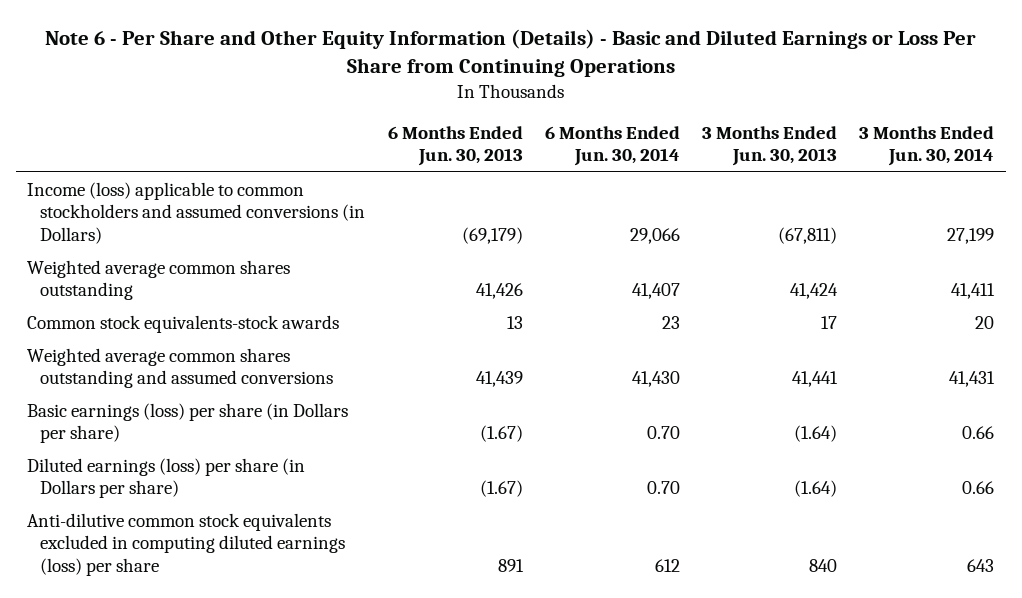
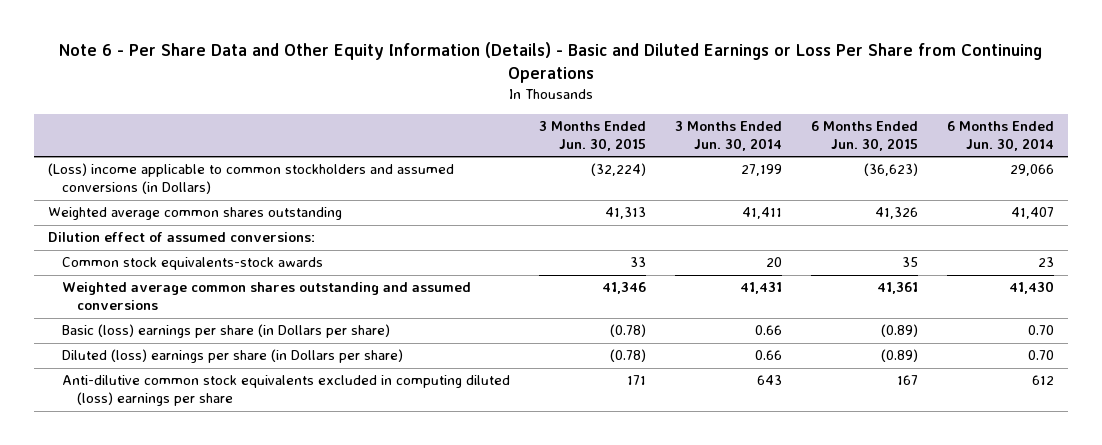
- Note 6 - Per Share and Other Equity Information (Details) - Basic and Diluted Earnings or Loss Per Share from Continuing Operations
+ Note 6 - Per Share Data and Other Equity Information (Details) - Basic and Diluted Earnings or Loss Per Share from Continuing Operations
- | 6 Months Ended Jun. 30, 2013 | 6 Months Ended Jun. 30, 2014 | 3 Months Ended Jun. 30, 2013 | 3 Months Ended Jun. 30, 2014
+ | 3 Months Ended Jun. 30, 2015 | 3 Months Ended Jun. 30, 2014 | 6 Months Ended Jun. 30, 2015 | 6 Months Ended Jun. 30, 2014
- Income (loss) applicable to common stockholders and assumed conversions (in Dollars) | (69,179) | 29,066 | (67,811) | 27,199
+ (Loss) income applicable to common stockholders and assumed conversions (in Dollars) | (32,224) | 27,199 | (36,623) | 29,066
+ Dilution effect of assumed conversions:
- Basic earnings (loss) per share (in Dollars per share) | (1.67) | 0.70 | (1.64) | 0.66
- Diluted earnings (loss) per share (in Dollars per share) | (1.67) | 0.70 | (1.64) | 0.66
- Anti-dilutive common stock equivalents excluded in computing diluted earnings (loss) per share | 891 | 612 | 840 | 643
+ Basic (loss) earnings per share (in Dollars per share) | (0.78) | 0.66 | (0.89) | 0.70
+ Diluted (loss) earnings per share (in Dollars per share) | (0.78) | 0.66 | (0.89) | 0.70
+ Anti-dilutive common stock equivalents excluded in computing diluted (loss) earnings per share | 171 | 643 | 167 | 612

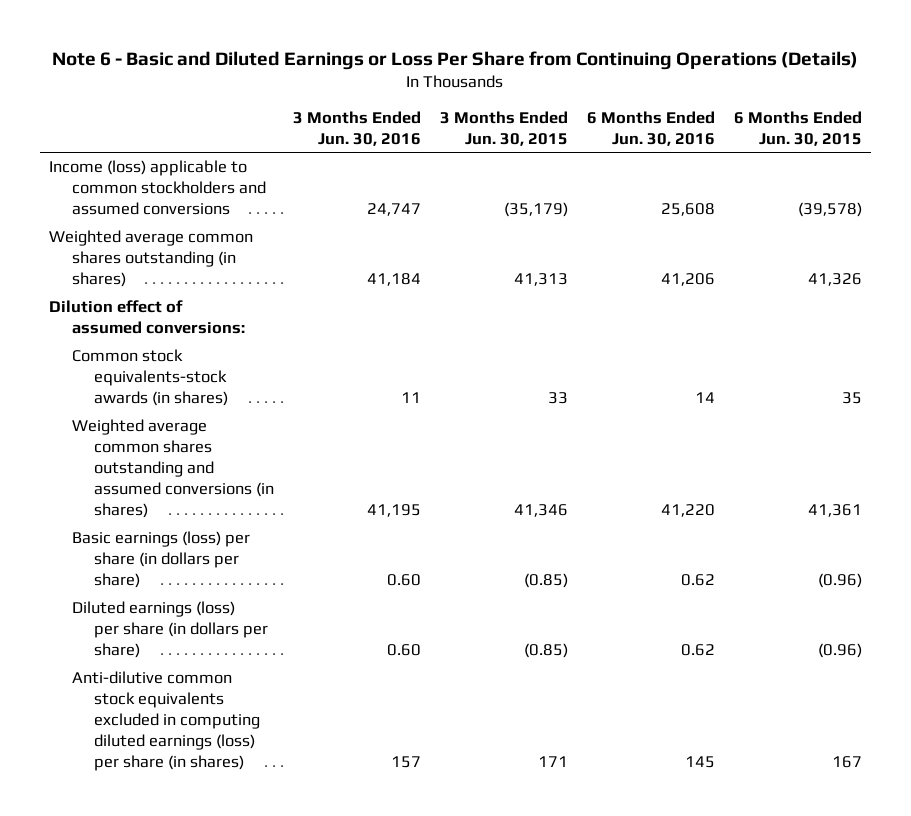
- Note 6 - Per Share Data and Other Equity Information (Details) - Basic and Diluted Earnings or Loss Per Share from Continuing Operations
+ Note 6 - Basic and Diluted Earnings or Loss Per Share from Continuing Operations (Details)
- | 3 Months Ended Jun. 30, 2015 | 3 Months Ended Jun. 30, 2014 | 6 Months Ended Jun. 30, 2015 | 6 Months Ended Jun. 30, 2014
+ | 3 Months Ended Jun. 30, 2016 | 3 Months Ended Jun. 30, 2015 | 6 Months Ended Jun. 30, 2016 | 6 Months Ended Jun. 30, 2015
- (Loss) income applicable to common stockholders and assumed conversions (in Dollars) | (32,224) | 27,199 | (36,623) | 29,066
- Weighted average common shares outstanding | 41,313 | 41,411 | 41,326 | 41,407
+ Income (loss) applicable to common stockholders and assumed conversions | 24,747 | (35,179) | 25,608 | (39,578)
+ Weighted average common shares outstanding (in shares) | 41,184 | 41,313 | 41,206 | 41,326
- Common stock equivalents-stock awards | 33 | 20 | 35 | 23
- Weighted average common shares outstanding and assumed conversions | 41,346 | 41,431 | 41,361 | 41,430
- Basic (loss) earnings per share (in Dollars per share) | (0.78) | 0.66 | (0.89) | 0.70
- Diluted (loss) earnings per share (in Dollars per share) | (0.78) | 0.66 | (0.89) | 0.70
- Anti-dilutive common stock equivalents excluded in computing diluted (loss) earnings per share | 171 | 643 | 167 | 612
+ Common stock equivalents-stock awards (in shares) | 11 | 33 | 14 | 35
+ Weighted average common shares outstanding and assumed conversions (in shares) | 41,195 | 41,346 | 41,220 | 41,361
+ Basic earnings (loss) per share (in dollars per share) | 0.60 | (0.85) | 0.62 | (0.96)
+ Diluted earnings (loss) per share (in dollars per share) | 0.60 | (0.85) | 0.62 | (0.96)
+ Anti-dilutive common stock equivalents excluded in computing diluted earnings (loss) per share (in shares) | 157 | 171 | 145 | 167

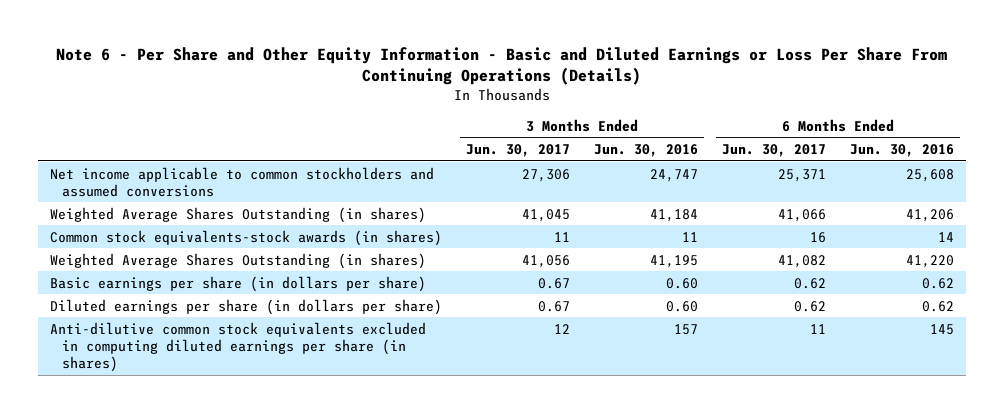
- Note 6 - Basic and Diluted Earnings or Loss Per Share from Continuing Operations (Details)
+ Note 6 - Per Share and Other Equity Information - Basic and Diluted Earnings or Loss Per Share From Continuing Operations (Details)
- | 3 Months Ended Jun. 30, 2016 | 3 Months Ended Jun. 30, 2015 | 6 Months Ended Jun. 30, 2016 | 6 Months Ended Jun. 30, 2015
+ | 3 Months Ended Jun. 30, 2017 | 3 Months Ended Jun. 30, 2016 | 6 Months Ended Jun. 30, 2017 | 6 Months Ended Jun. 30, 2016
- Income (loss) applicable to common stockholders and assumed conversions | 24,747 | (35,179) | 25,608 | (39,578)
- Weighted average common shares outstanding (in shares) | 41,184 | 41,313 | 41,206 | 41,326
- Dilution effect of assumed conversions:
+ Net income applicable to common stockholders and assumed conversions | 27,306 | 24,747 | 25,371 | 25,608
+ Weighted Average Shares Outstanding (in shares) | 41,045 | 41,184 | 41,066 | 41,206
- Weighted average common shares outstanding and assumed conversions (in shares) | 41,195 | 41,346 | 41,220 | 41,361
- Basic earnings (loss) per share (in dollars per share) | 0.60 | (0.85) | 0.62 | (0.96)
- Diluted earnings (loss) per share (in dollars per share) | 0.60 | (0.85) | 0.62 | (0.96)
- Anti-dilutive common stock equivalents excluded in computing diluted earnings (loss) per share (in shares) | 157 | 171 | 145 | 167
+ Weighted Average Shares Outstanding (in shares) | 41,056 | 41,195 | 41,082 | 41,220
+ Basic earnings per share (in dollars per share) | 0.67 | 0.60 | 0.62 | 0.62
+ Diluted earnings per share (in dollars per share) | 0.67 | 0.60 | 0.62 | 0.62
+ Anti-dilutive common stock equivalents excluded in computing diluted earnings per share (in shares) | 12 | 157 | 11 | 145

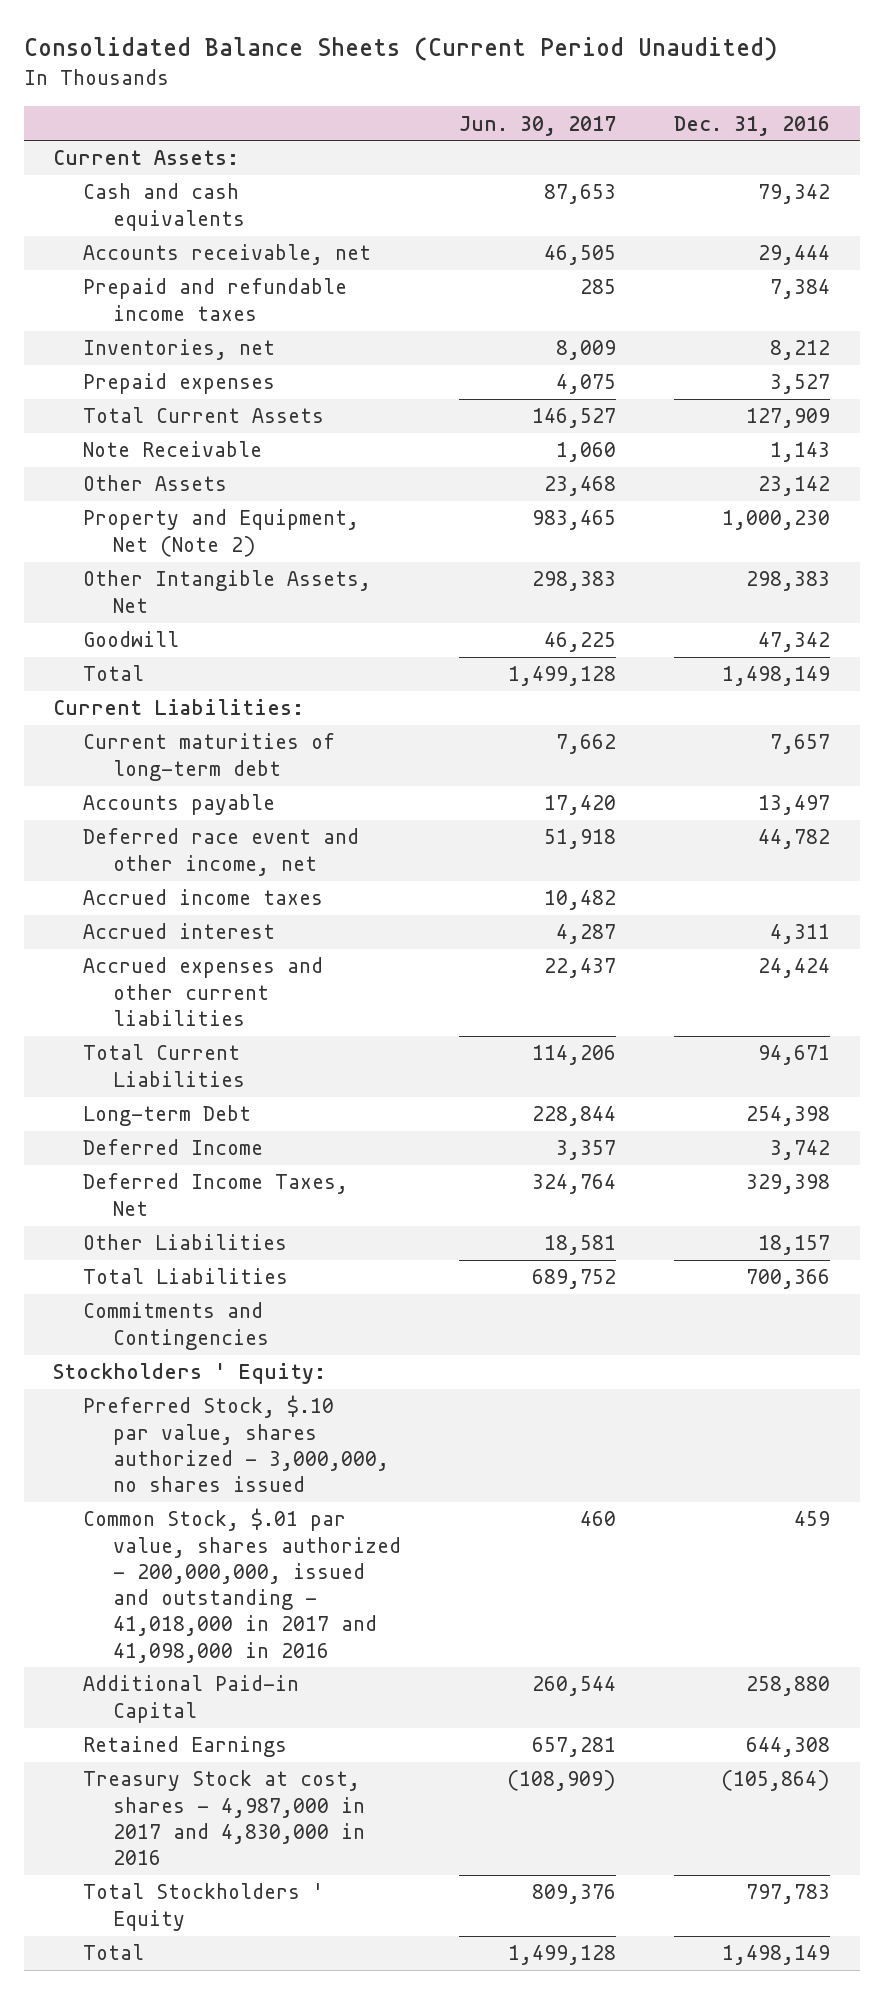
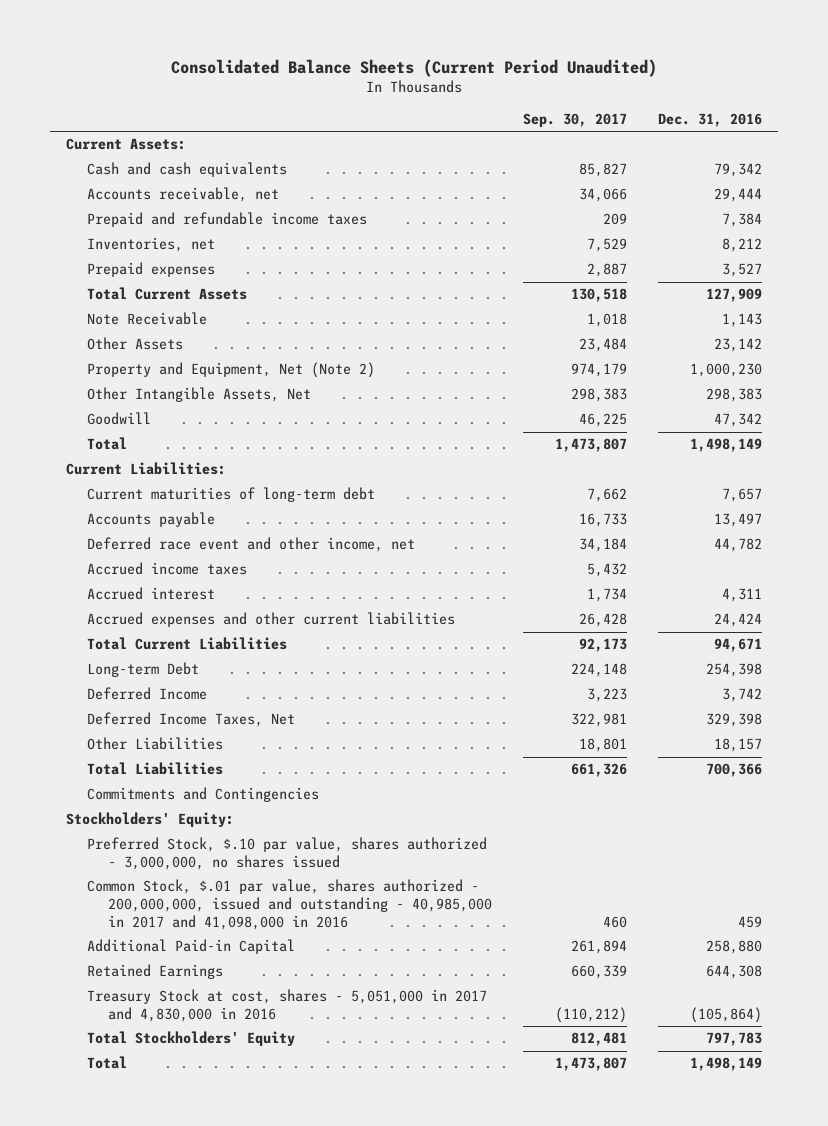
- | Jun. 30, 2017 | Dec. 31, 2016
+ | Sep. 30, 2017 | Dec. 31, 2016
- Stockholders ' Equity:
+ Stockholders' Equity:
- Common Stock, $.01 par value, shares authorized - 200,000,000, issued and outstanding - 41,018,000 in 2017 and 41,098,000 in 2016 | 460 | 459
+ Common Stock, $.01 par value, shares authorized - 200,000,000, issued and outstanding - 40,985,000 in 2017 and 41,098,000 in 2016 | 460 | 459
- Treasury Stock at cost, shares - 4,987,000 in 2017 and 4,830,000 in 2016 | (108,909) | (105,864)
- Total Stockholders ' Equity | 809,376 | 797,783
+ Treasury Stock at cost, shares - 5,051,000 in 2017 and 4,830,000 in 2016 | (110,212) | (105,864)
+ Total Stockholders' Equity | 812,481 | 797,783

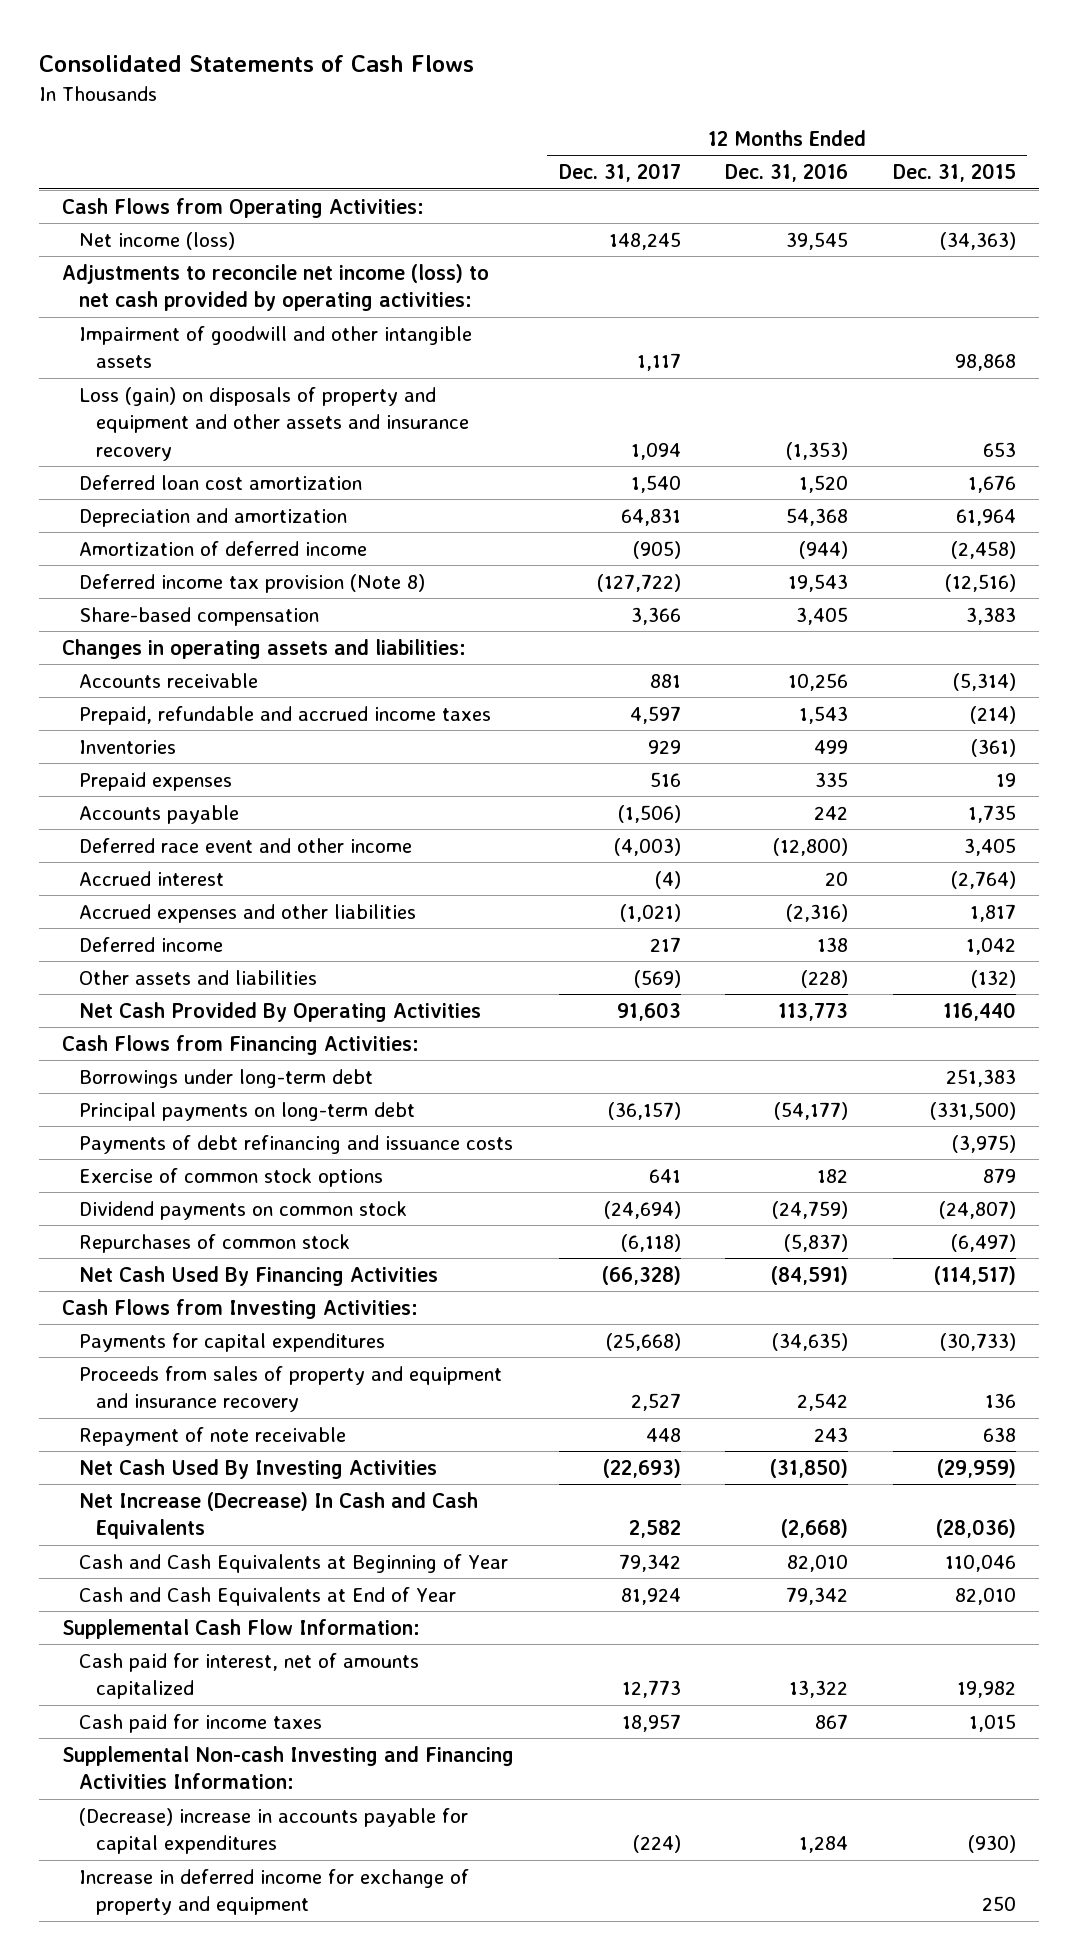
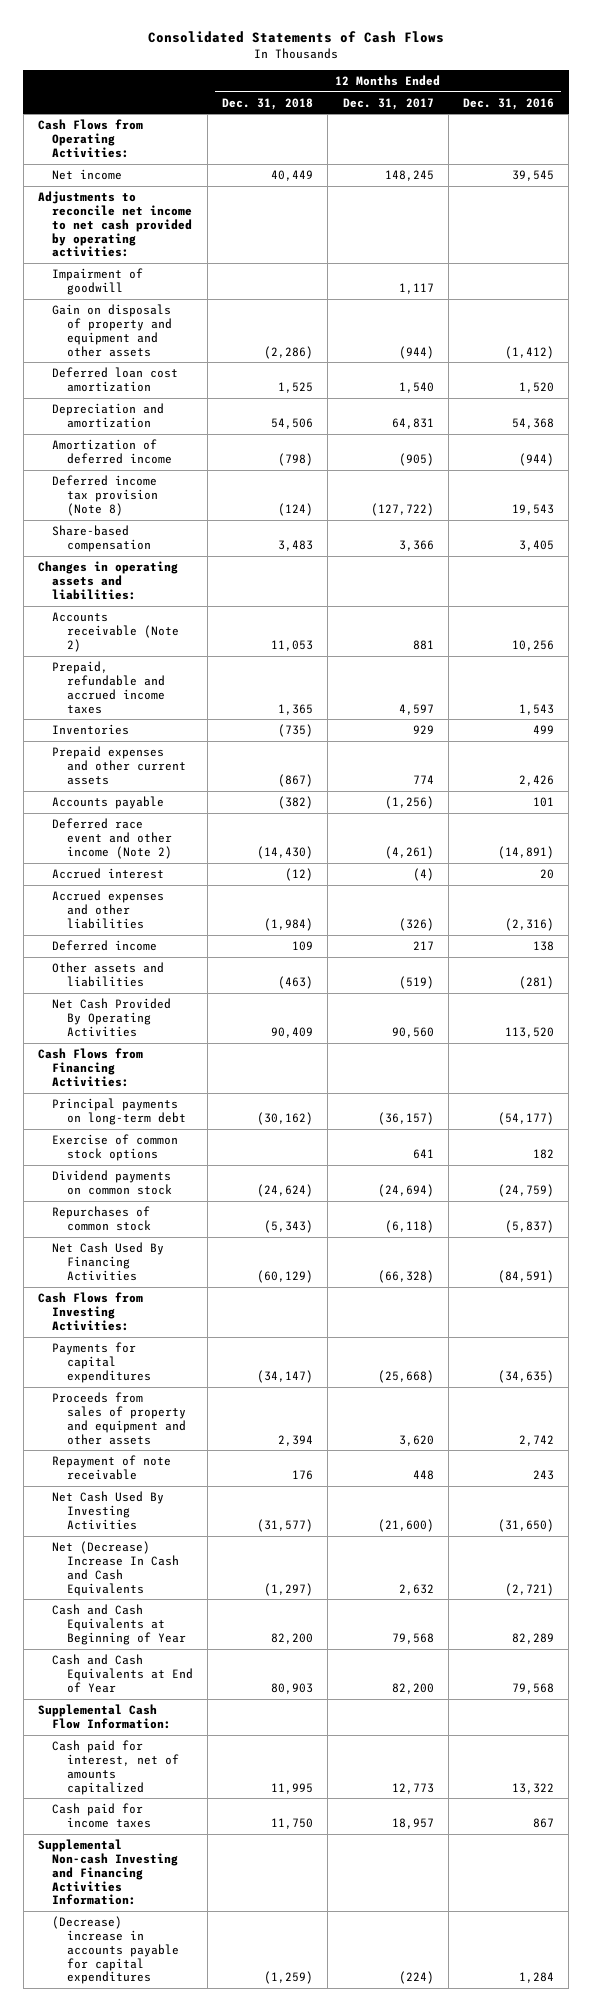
- | 12 Months Ended Dec. 31, 2017 | 12 Months Ended Dec. 31, 2016 | 12 Months Ended Dec. 31, 2015
+ | 12 Months Ended Dec. 31, 2018 | 12 Months Ended Dec. 31, 2017 | 12 Months Ended Dec. 31, 2016
- Net income (loss) | 148,245 | 39,545 | (34,363)
- Adjustments to reconcile net income (loss) to net cash provided by operating activities:
- Impairment of goodwill and other intangible assets | 1,117 | | 98,868
- Loss (gain) on disposals of property and equipment and other assets and insurance recovery | 1,094 | (1,353) | 653
+ Net income | 40,449 | 148,245 | 39,545
+ Adjustments to reconcile net income to net cash provided by operating activities:
+ Impairment of goodwill | | 1,117 |
+ Gain on disposals of property and equipment and other assets | (2,286) | (944) | (1,412)
- Accounts receivable | 881 | 10,256 | (5,314)
+ Accounts receivable (Note 2) | 11,053 | 881 | 10,256
- Prepaid expenses | 516 | 335 | 19
- Accounts payable | (1,506) | 242 | 1,735
- Deferred race event and other income | (4,003) | (12,800) | 3,405
+ Prepaid expenses and other current assets | (867) | 774 | 2,426
+ Accounts payable | (382) | (1,256) | 101
+ Deferred race event and other income (Note 2) | (14,430) | (4,261) | (14,891)
- Accrued expenses and other liabilities | (1,021) | (2,316) | 1,817
+ Accrued expenses and other liabilities | (1,984) | (326) | (2,316)
- Other assets and liabilities | (569) | (228) | (132)
- Net Cash Provided By Operating Activities | 91,603 | 113,773 | 116,440
+ Other assets and liabilities | (463) | (519) | (281)
+ Net Cash Provided By Operating Activities | 90,409 | 90,560 | 113,520
- Borrowings under long-term debt | | | 251,383
- Payments of debt refinancing and issuance costs | | | (3,975)
- Proceeds from sales of property and equipment and insurance recovery | 2,527 | 2,542 | 136
+ Proceeds from sales of property and equipment and other assets | 2,394 | 3,620 | 2,742
- Net Cash Used By Investing Activities | (22,693) | (31,850) | (29,959)
- Net Increase (Decrease) In Cash and Cash Equivalents | 2,582 | (2,668) | (28,036)
- Cash and Cash Equivalents at Beginning of Year | 79,342 | 82,010 | 110,046
- Cash and Cash Equivalents at End of Year | 81,924 | 79,342 | 82,010
+ Net Cash Used By Investing Activities | (31,577) | (21,600) | (31,650)
+ Net (Decrease) Increase In Cash and Cash Equivalents | (1,297) | 2,632 | (2,721)
+ Cash and Cash Equivalents at Beginning of Year | 82,200 | 79,568 | 82,289
+ Cash and Cash Equivalents at End of Year | 80,903 | 82,200 | 79,568
- Increase in deferred income for exchange of property and equipment | | | 250

